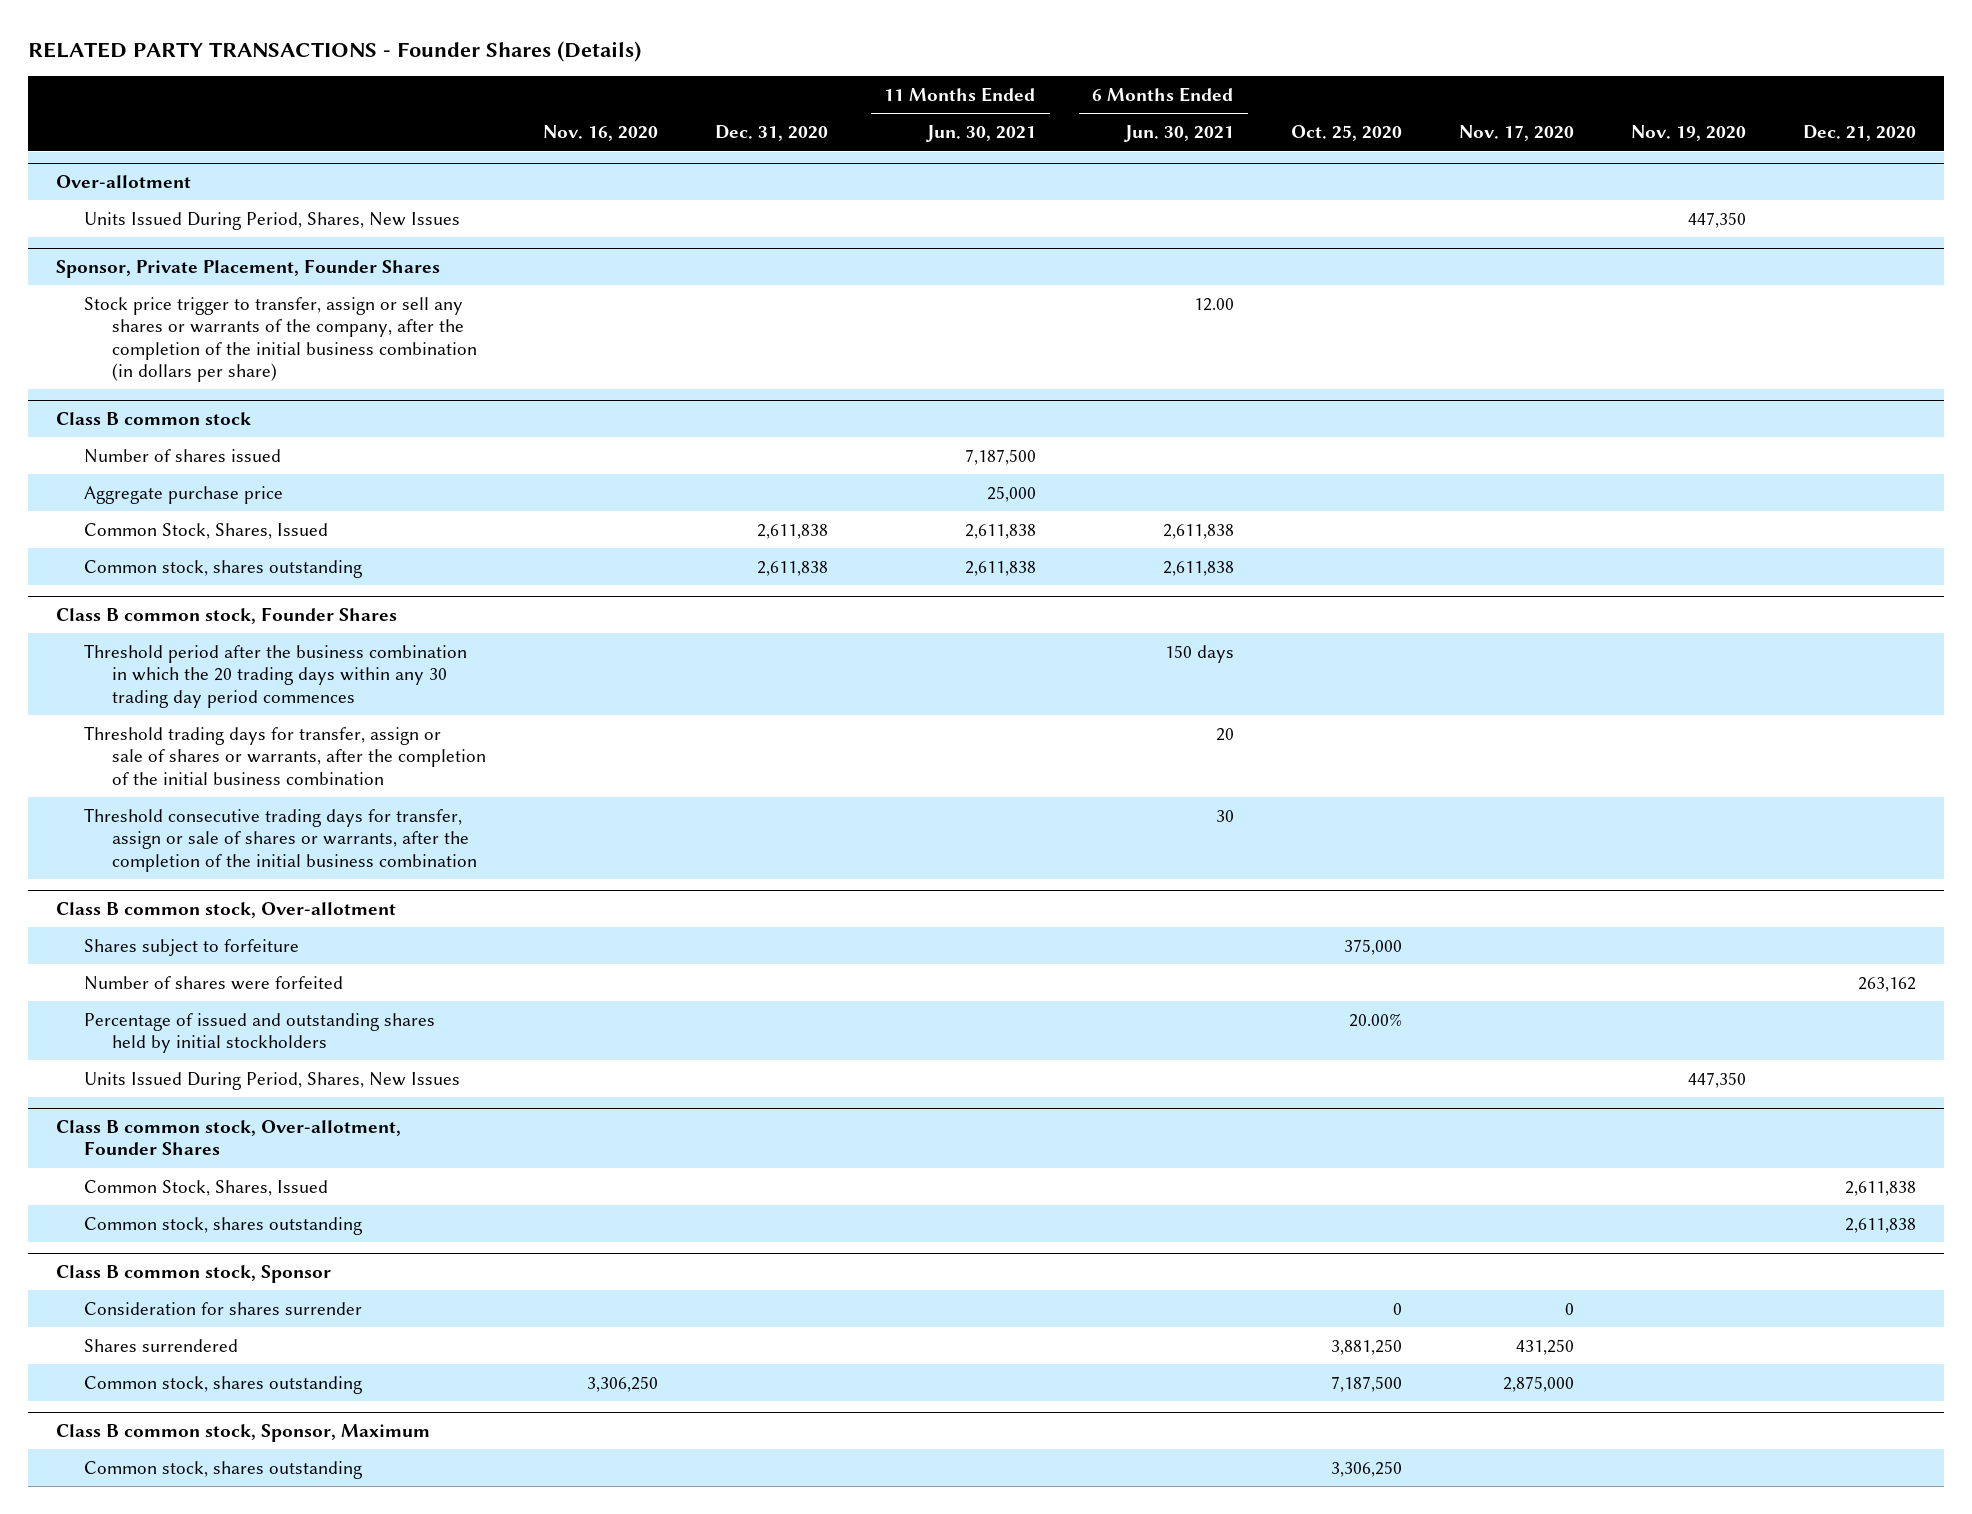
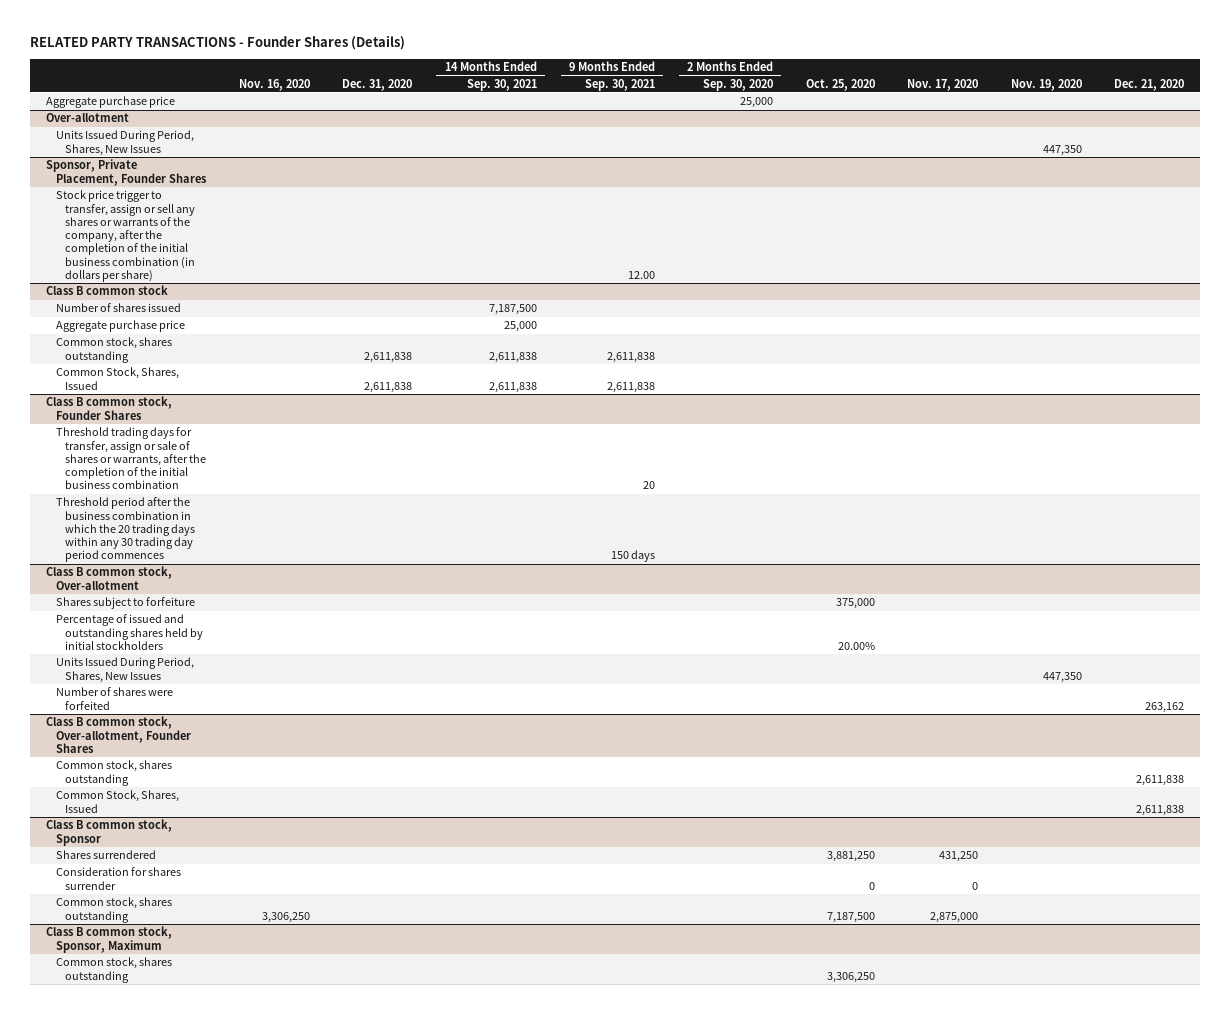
- | Nov. 16, 2020 | Dec. 31, 2020 | 11 Months Ended Jun. 30, 2021 | 6 Months Ended Jun. 30, 2021 | Oct. 25, 2020 | Nov. 17, 2020 | Nov. 19, 2020 | Dec. 21, 2020
+ | Nov. 16, 2020 | Dec. 31, 2020 | 14 Months Ended Sep. 30, 2021 | 9 Months Ended Sep. 30, 2021 | 2 Months Ended Sep. 30, 2020 | Oct. 25, 2020 | Nov. 17, 2020 | Nov. 19, 2020 | Dec. 21, 2020
+ Aggregate purchase price | | | | | 25,000 | | | |
@ Class B common stock
moved down: Common Stock, Shares, Issued | | 2,611,838 | 2,611,838 | 2,611,838 | | | | |
@ Class B common stock, Founder Shares
- Threshold consecutive trading days for transfer, assign or sale of shares or warrants, after the completion of the initial business combination | | | | 30 | | | |
moved down: Threshold period after the business combination in which the 20 trading days within any 30 trading day period commences | | | | 150 days | | | | |
@ Class B common stock, Over-allotment
moved down: Number of shares were forfeited | | | | | | | | | 263,162
@ Class B common stock, Over-allotment, Founder Shares
moved down: Common Stock, Shares, Issued | | | | | | | | | 2,611,838
@ Class B common stock, Sponsor
moved down: Consideration for shares surrender | | | | | | 0 | 0 | |

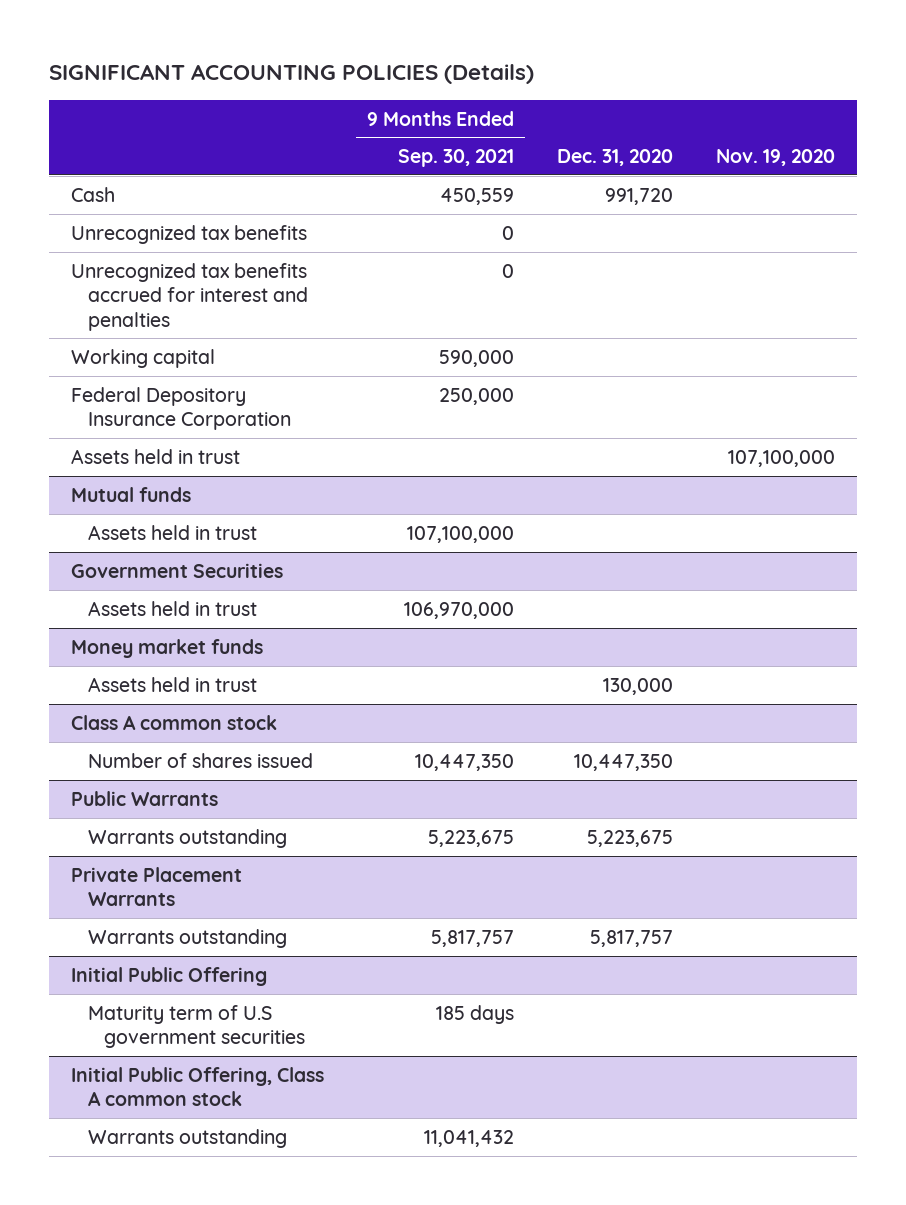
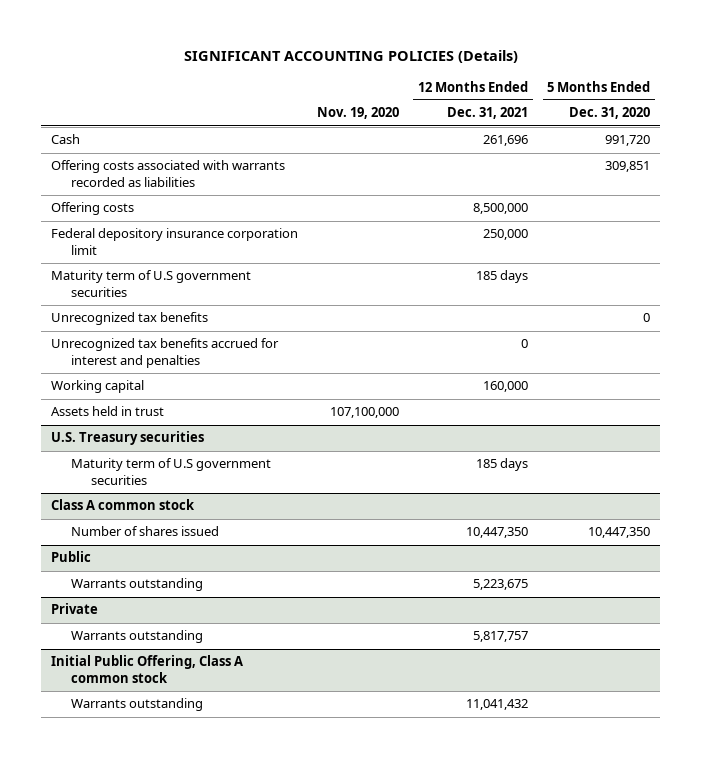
- | 9 Months Ended Sep. 30, 2021 | Dec. 31, 2020 | Nov. 19, 2020
+ | Nov. 19, 2020 | 12 Months Ended Dec. 31, 2021 | 5 Months Ended Dec. 31, 2020
+ Offering costs associated with warrants recorded as liabilities | | | 309,851
+ Offering costs | | 8,500,000 |
+ Federal depository insurance corporation limit | | 250,000 |
+ Maturity term of U.S government securities | | 185 days |
- Federal Depository Insurance Corporation | 250,000 | |
- Mutual funds
- Assets held in trust | 107,100,000 | |
- Government Securities
- Assets held in trust | 106,970,000 | |
- Money market funds
- Assets held in trust | | 130,000 |
+ U.S. Treasury securities
+ Maturity term of U.S government securities | | 185 days |
- Public Warrants
+ Public
- Private Placement Warrants
+ Private
- Initial Public Offering
- Maturity term of U.S government securities | 185 days | |

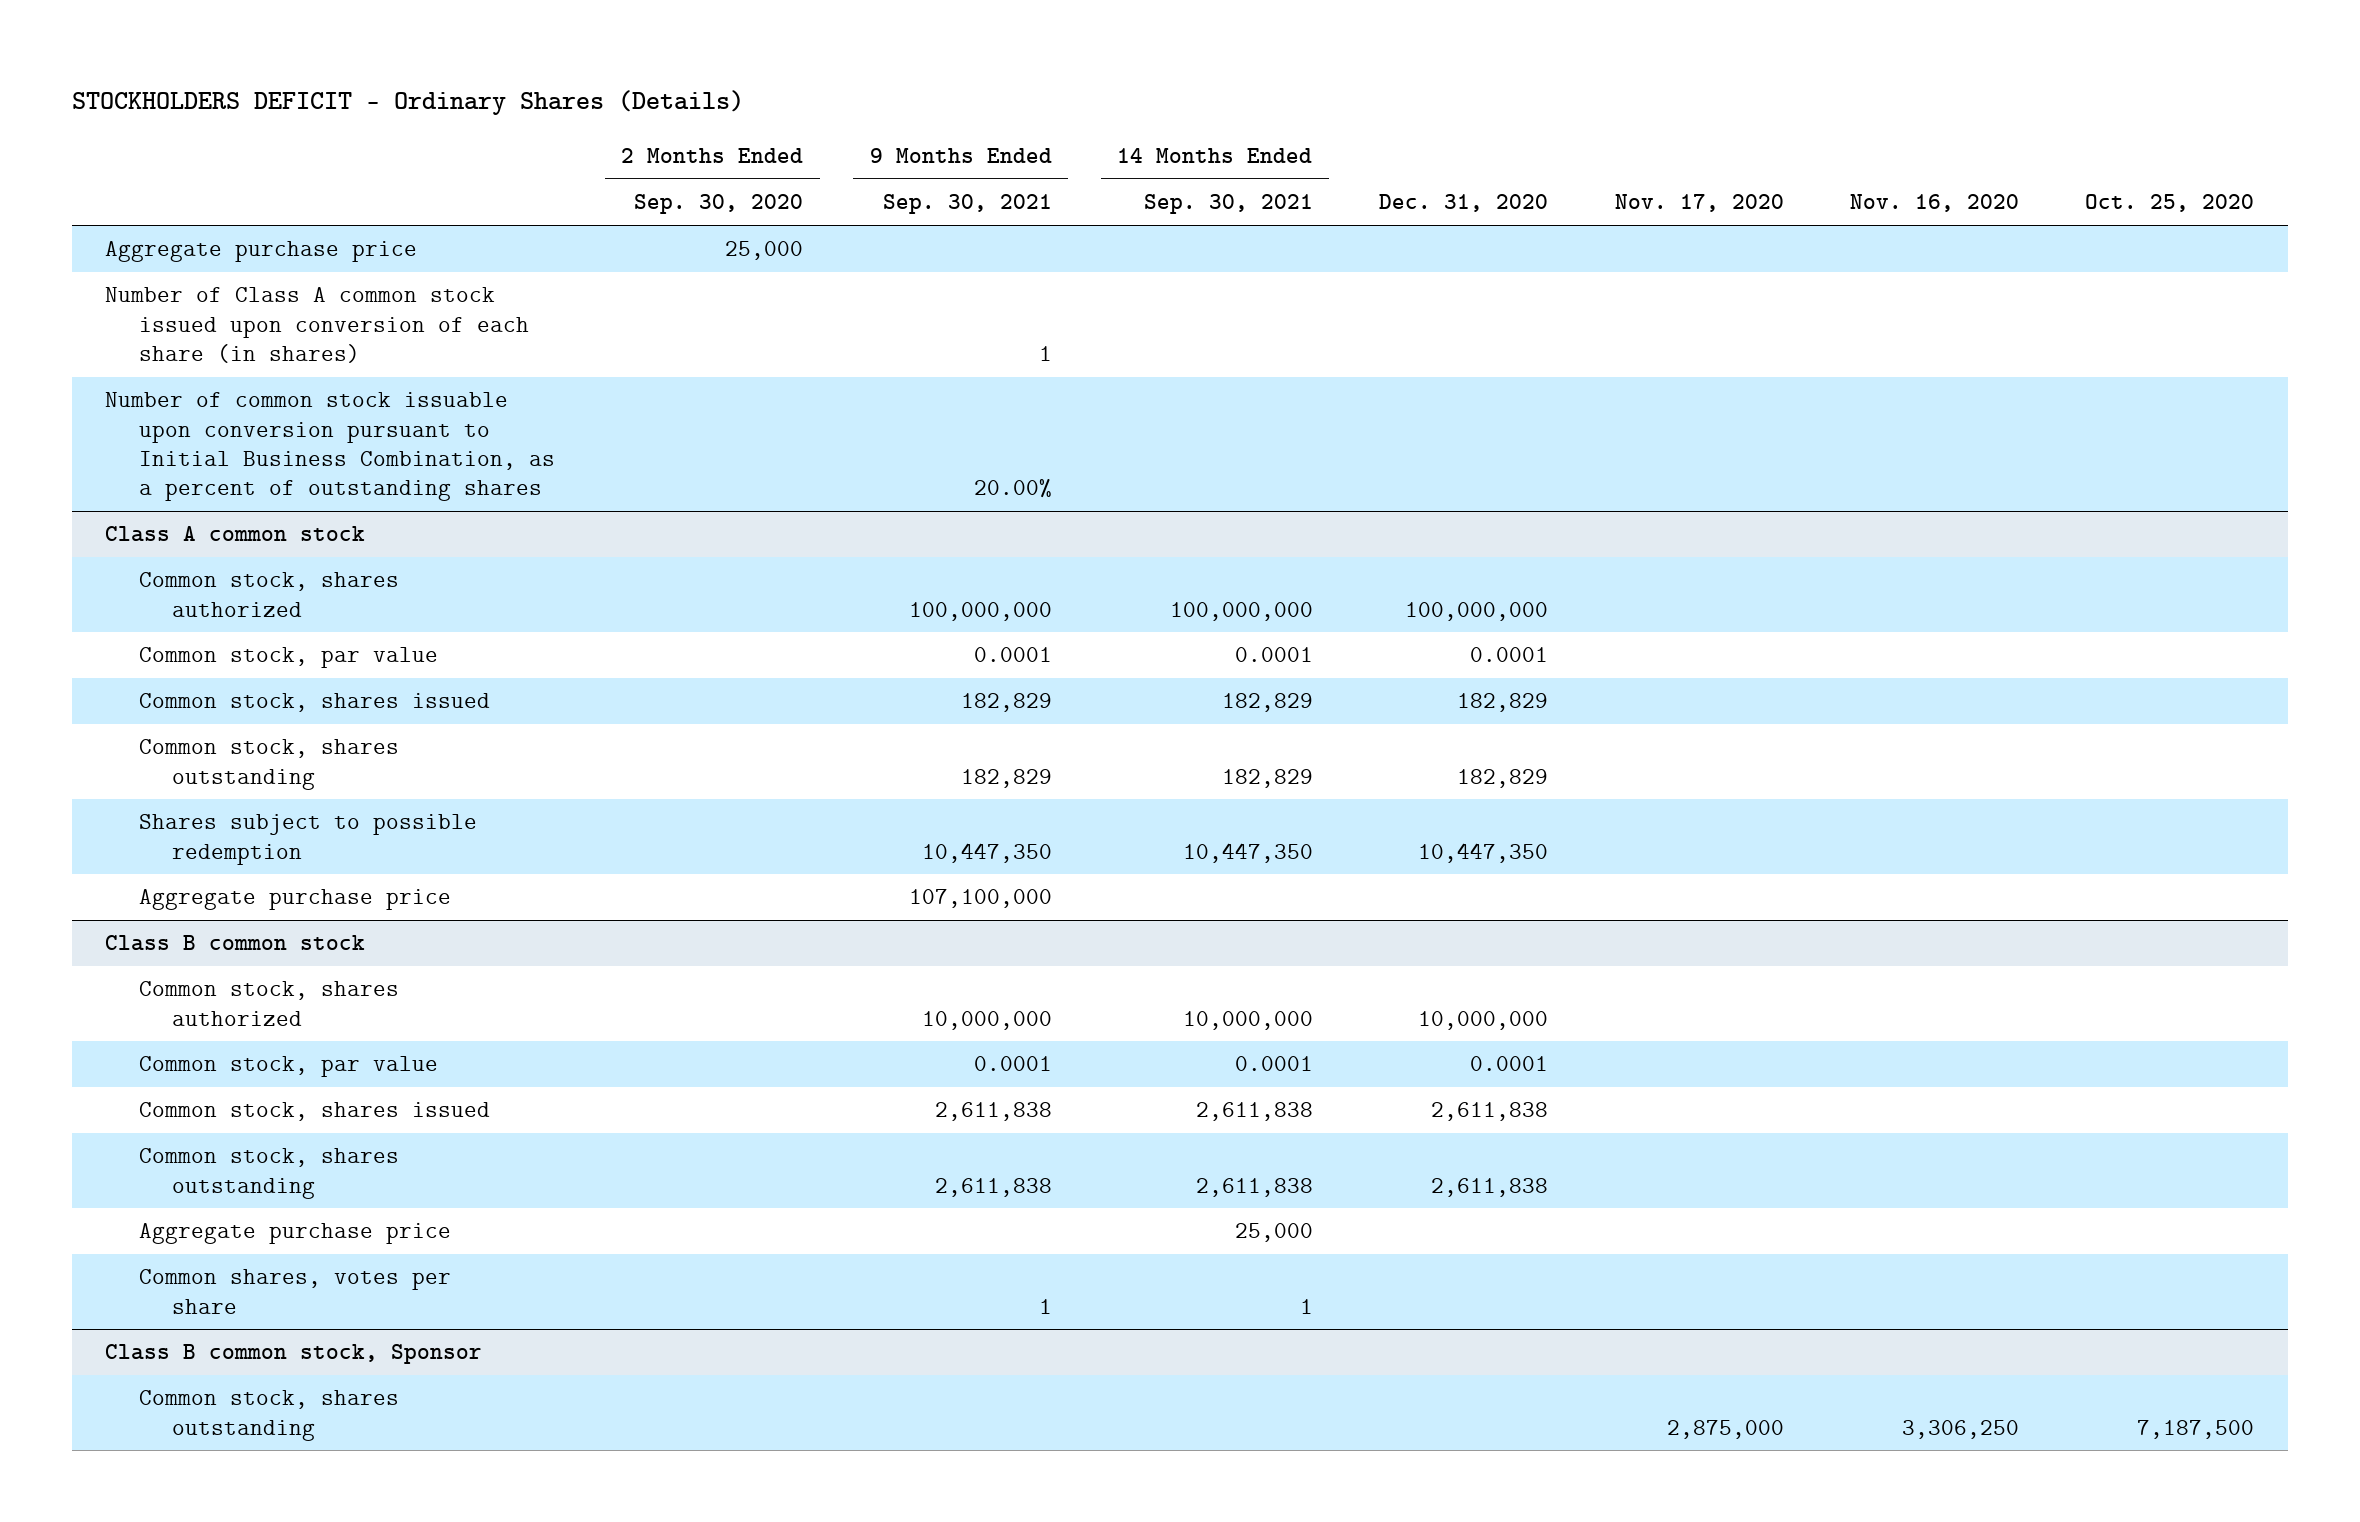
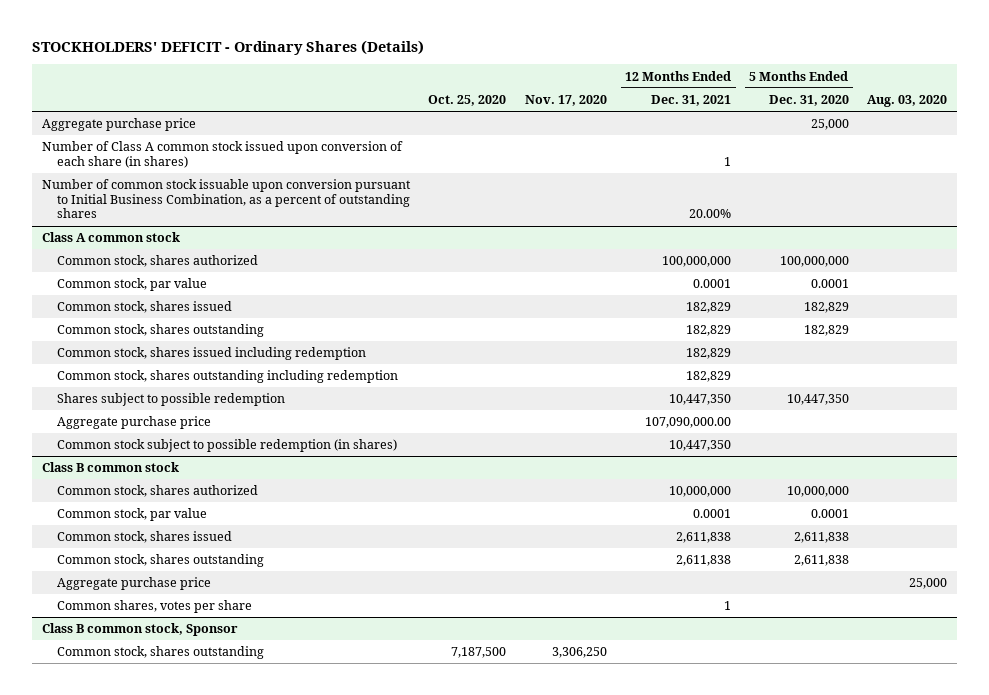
- STOCKHOLDERS DEFICIT - Ordinary Shares (Details)
+ STOCKHOLDERS' DEFICIT - Ordinary Shares (Details)
- | 2 Months Ended Sep. 30, 2020 | 9 Months Ended Sep. 30, 2021 | 14 Months Ended Sep. 30, 2021 | Dec. 31, 2020 | Nov. 17, 2020 | Nov. 16, 2020 | Oct. 25, 2020
+ | Oct. 25, 2020 | Nov. 17, 2020 | 12 Months Ended Dec. 31, 2021 | 5 Months Ended Dec. 31, 2020 | Aug. 03, 2020
@ Class A common stock
+ Common stock, shares issued including redemption | | | 182,829 | |
+ Common stock, shares outstanding including redemption | | | 182,829 | |
+ Common stock subject to possible redemption (in shares) | | | 10,447,350 | |
@ Class B common stock, Sponsor
- Common stock, shares outstanding | | | | | 2,875,000 | 3,306,250 | 7,187,500
+ Common stock, shares outstanding | 7,187,500 | 3,306,250 | | |

